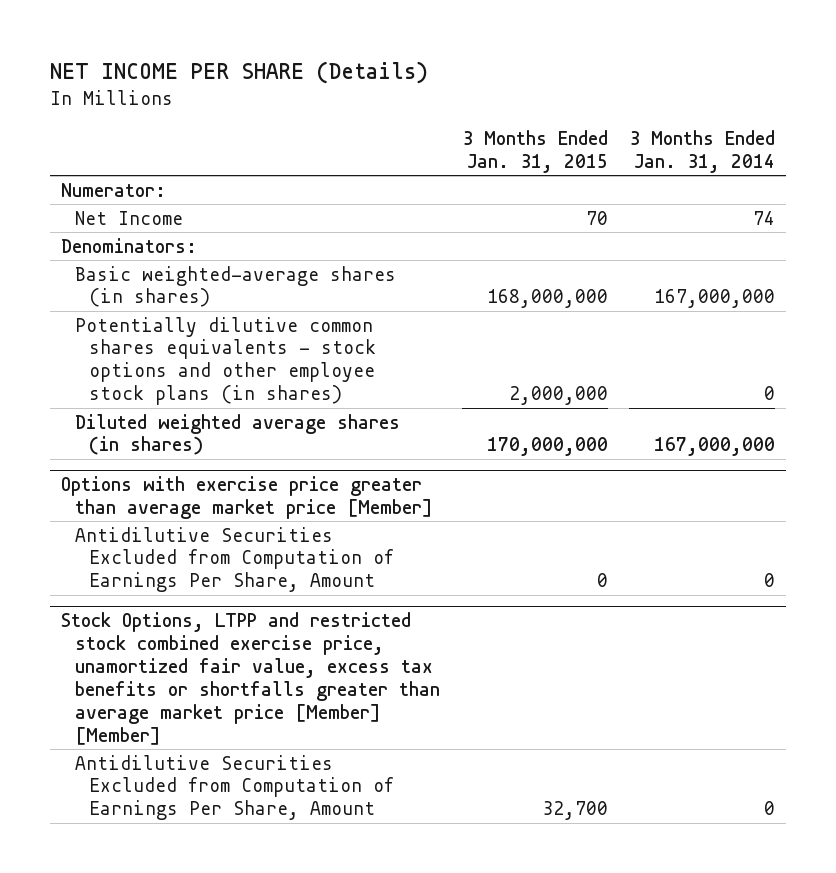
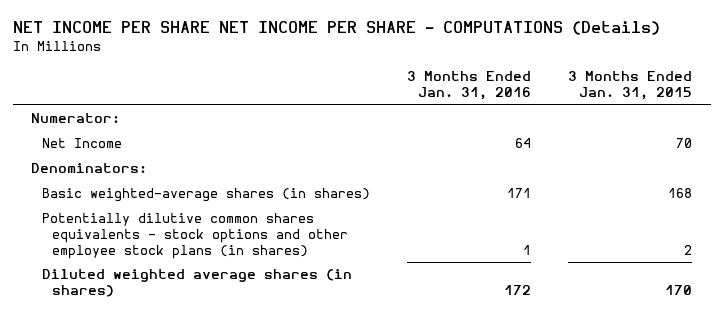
- NET INCOME PER SHARE (Details)
+ NET INCOME PER SHARE NET INCOME PER SHARE - COMPUTATIONS (Details)
- | 3 Months Ended Jan. 31, 2015 | 3 Months Ended Jan. 31, 2014
+ | 3 Months Ended Jan. 31, 2016 | 3 Months Ended Jan. 31, 2015
- Basic weighted-average shares (in shares) | 168,000,000 | 167,000,000
- Potentially dilutive common shares equivalents - stock options and other employee stock plans (in shares) | 2,000,000 | 0
- Diluted weighted average shares (in shares) | 170,000,000 | 167,000,000
- Options with exercise price greater than average market price [Member]
- Antidilutive Securities Excluded from Computation of Earnings Per Share, Amount | 0 | 0
- Stock Options, LTPP and restricted stock combined exercise price, unamortized fair value, excess tax benefits or shortfalls greater than average market price [Member] [Member]
- Antidilutive Securities Excluded from Computation of Earnings Per Share, Amount | 32,700 | 0
+ Basic weighted-average shares (in shares) | 171 | 168
+ Potentially dilutive common shares equivalents - stock options and other employee stock plans (in shares) | 1 | 2
+ Diluted weighted average shares (in shares) | 172 | 170

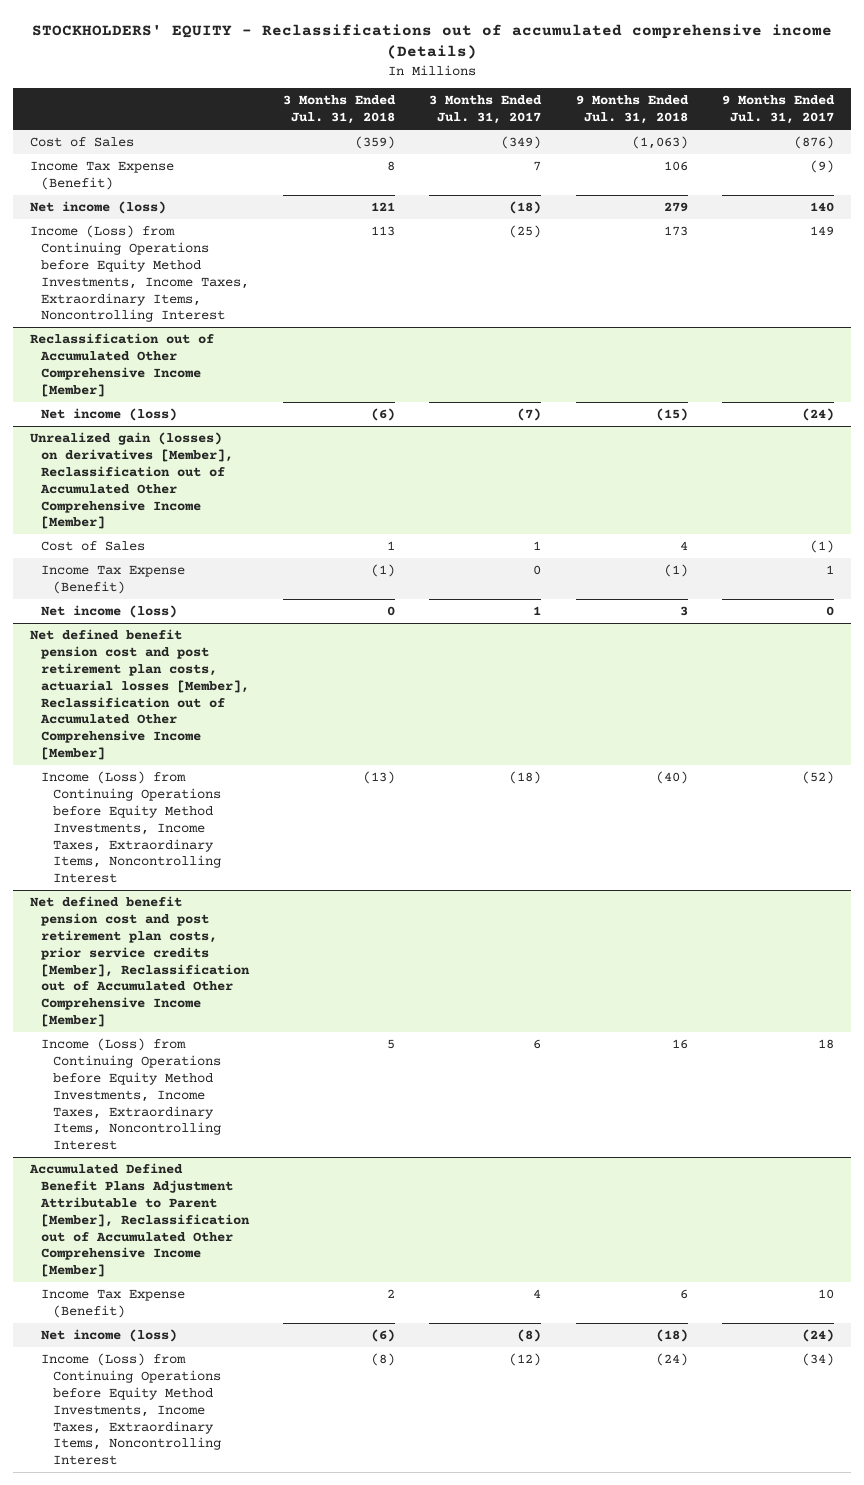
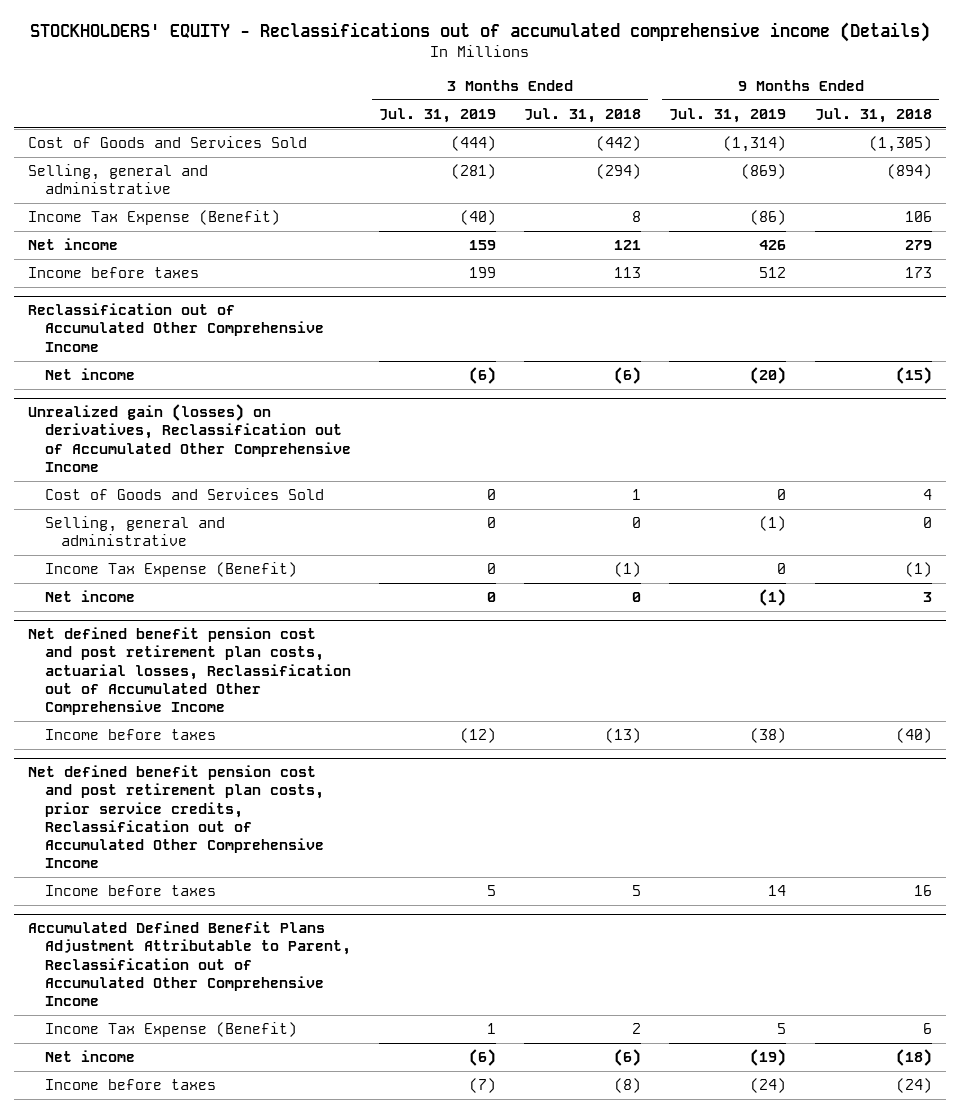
- | 3 Months Ended Jul. 31, 2018 | 3 Months Ended Jul. 31, 2017 | 9 Months Ended Jul. 31, 2018 | 9 Months Ended Jul. 31, 2017
+ | 3 Months Ended Jul. 31, 2019 | 3 Months Ended Jul. 31, 2018 | 9 Months Ended Jul. 31, 2019 | 9 Months Ended Jul. 31, 2018
- Cost of Sales | (359) | (349) | (1,063) | (876)
+ Cost of Goods and Services Sold | (444) | (442) | (1,314) | (1,305)
+ Selling, general and administrative | (281) | (294) | (869) | (894)
- Net income (loss) | 121 | (18) | 279 | 140
- Income (Loss) from Continuing Operations before Equity Method Investments, Income Taxes, Extraordinary Items, Noncontrolling Interest | 113 | (25) | 173 | 149
- Reclassification out of Accumulated Other Comprehensive Income [Member]
- Net income (loss) | (6) | (7) | (15) | (24)
- Unrealized gain (losses) on derivatives [Member], Reclassification out of Accumulated Other Comprehensive Income [Member]
- Cost of Sales | 1 | 1 | 4 | (1)
+ Net income | 159 | 121 | 426 | 279
+ Income before taxes | 199 | 113 | 512 | 173
+ Reclassification out of Accumulated Other Comprehensive Income
+ Net income | (6) | (6) | (20) | (15)
+ Unrealized gain (losses) on derivatives, Reclassification out of Accumulated Other Comprehensive Income
+ Cost of Goods and Services Sold | 0 | 1 | 0 | 4
+ Selling, general and administrative | 0 | 0 | (1) | 0
- Net income (loss) | 0 | 1 | 3 | 0
- Net defined benefit pension cost and post retirement plan costs, actuarial losses [Member], Reclassification out of Accumulated Other Comprehensive Income [Member]
- Income (Loss) from Continuing Operations before Equity Method Investments, Income Taxes, Extraordinary Items, Noncontrolling Interest | (13) | (18) | (40) | (52)
- Net defined benefit pension cost and post retirement plan costs, prior service credits [Member], Reclassification out of Accumulated Other Comprehensive Income [Member]
- Income (Loss) from Continuing Operations before Equity Method Investments, Income Taxes, Extraordinary Items, Noncontrolling Interest | 5 | 6 | 16 | 18
- Accumulated Defined Benefit Plans Adjustment Attributable to Parent [Member], Reclassification out of Accumulated Other Comprehensive Income [Member]
+ Net income | 0 | 0 | (1) | 3
+ Net defined benefit pension cost and post retirement plan costs, actuarial losses, Reclassification out of Accumulated Other Comprehensive Income
+ Income before taxes | (12) | (13) | (38) | (40)
+ Net defined benefit pension cost and post retirement plan costs, prior service credits, Reclassification out of Accumulated Other Comprehensive Income
+ Income before taxes | 5 | 5 | 14 | 16
+ Accumulated Defined Benefit Plans Adjustment Attributable to Parent, Reclassification out of Accumulated Other Comprehensive Income
- Net income (loss) | (6) | (8) | (18) | (24)
- Income (Loss) from Continuing Operations before Equity Method Investments, Income Taxes, Extraordinary Items, Noncontrolling Interest | (8) | (12) | (24) | (34)
+ Net income | (6) | (6) | (19) | (18)
+ Income before taxes | (7) | (8) | (24) | (24)

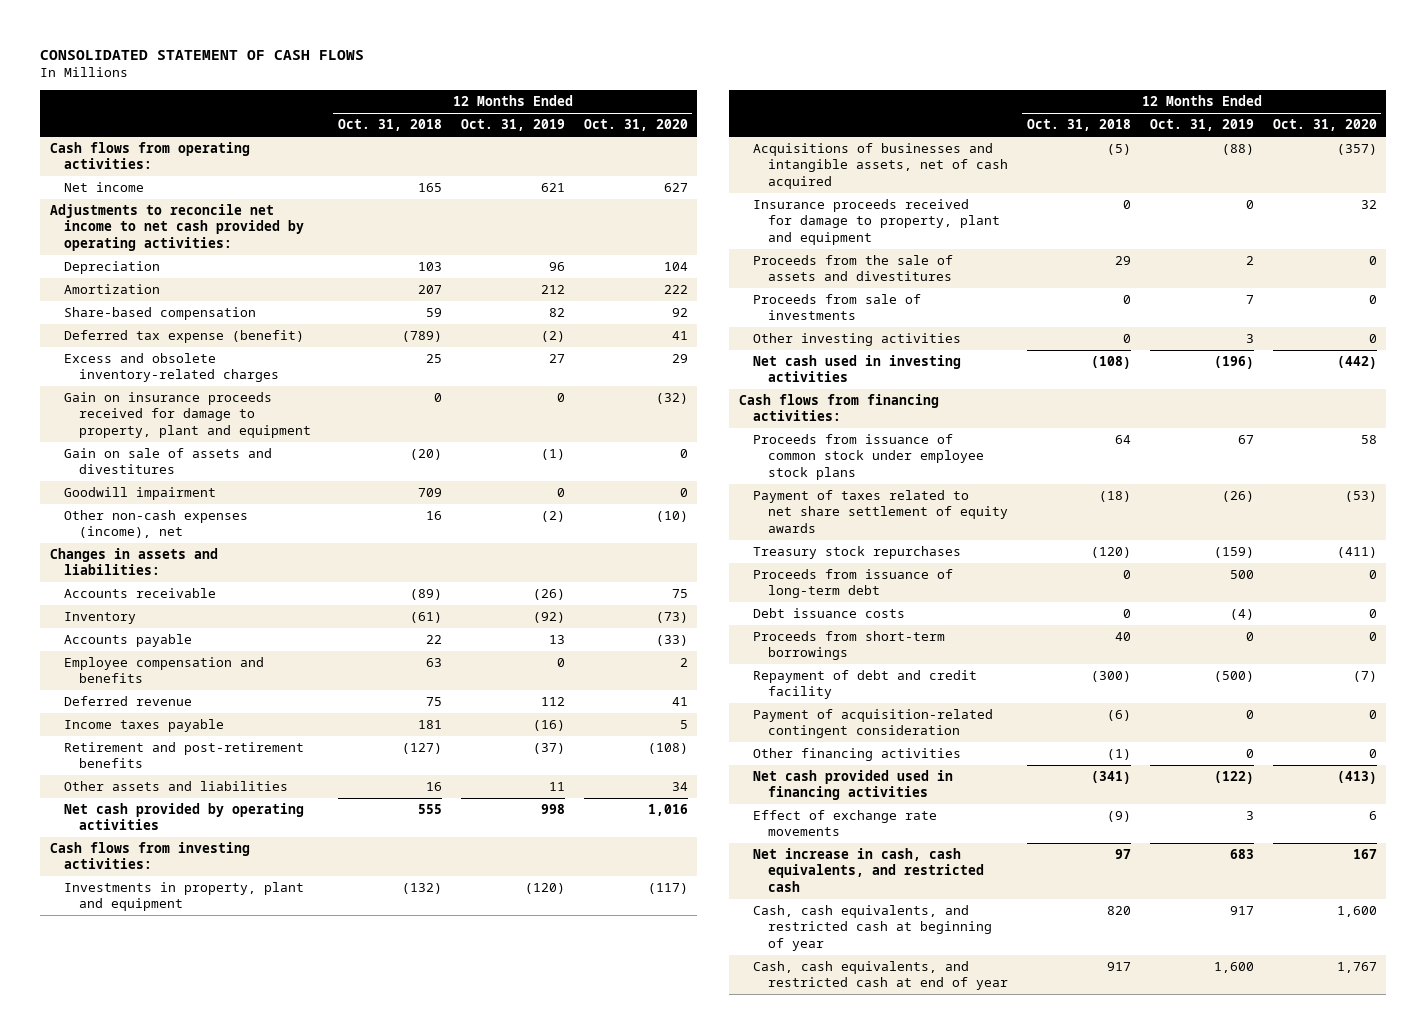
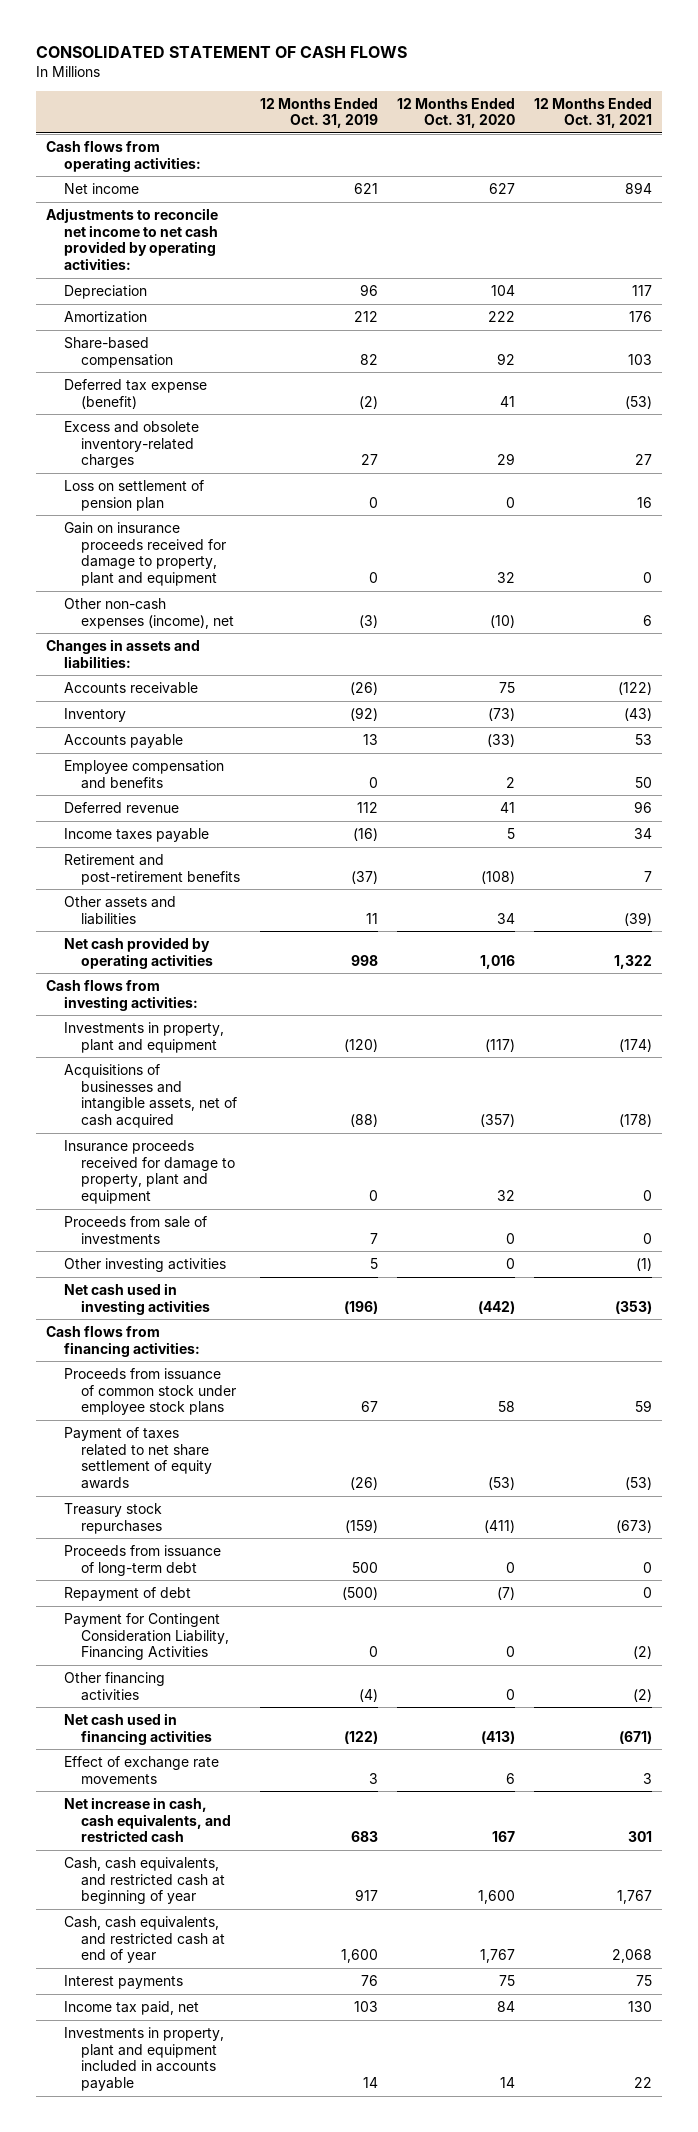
- | 12 Months Ended Oct. 31, 2018 | 12 Months Ended Oct. 31, 2019 | 12 Months Ended Oct. 31, 2020
+ | 12 Months Ended Oct. 31, 2019 | 12 Months Ended Oct. 31, 2020 | 12 Months Ended Oct. 31, 2021
- Gain on insurance proceeds received for damage to property, plant and equipment | 0 | 0 | (32)
- Gain on sale of assets and divestitures | (20) | (1) | 0
- Goodwill impairment | 709 | 0 | 0
- Other non-cash expenses (income), net | 16 | (2) | (10)
+ Loss on settlement of pension plan | 0 | 0 | 16
+ Gain on insurance proceeds received for damage to property, plant and equipment | 0 | 32 | 0
+ Other non-cash expenses (income), net | (3) | (10) | 6
- Proceeds from the sale of assets and divestitures | 29 | 2 | 0
- Other investing activities | 0 | 3 | 0
+ Other investing activities | 5 | 0 | (1)
- Debt issuance costs | 0 | (4) | 0
- Proceeds from short-term borrowings | 40 | 0 | 0
- Repayment of debt and credit facility | (300) | (500) | (7)
- Payment of acquisition-related contingent consideration | (6) | 0 | 0
- Other financing activities | (1) | 0 | 0
- Net cash provided used in financing activities | (341) | (122) | (413)
+ Repayment of debt | (500) | (7) | 0
+ Payment for Contingent Consideration Liability, Financing Activities | 0 | 0 | (2)
+ Other financing activities | (4) | 0 | (2)
+ Net cash used in financing activities | (122) | (413) | (671)
+ Interest payments | 76 | 75 | 75
+ Income tax paid, net | 103 | 84 | 130
+ Investments in property, plant and equipment included in accounts payable | 14 | 14 | 22

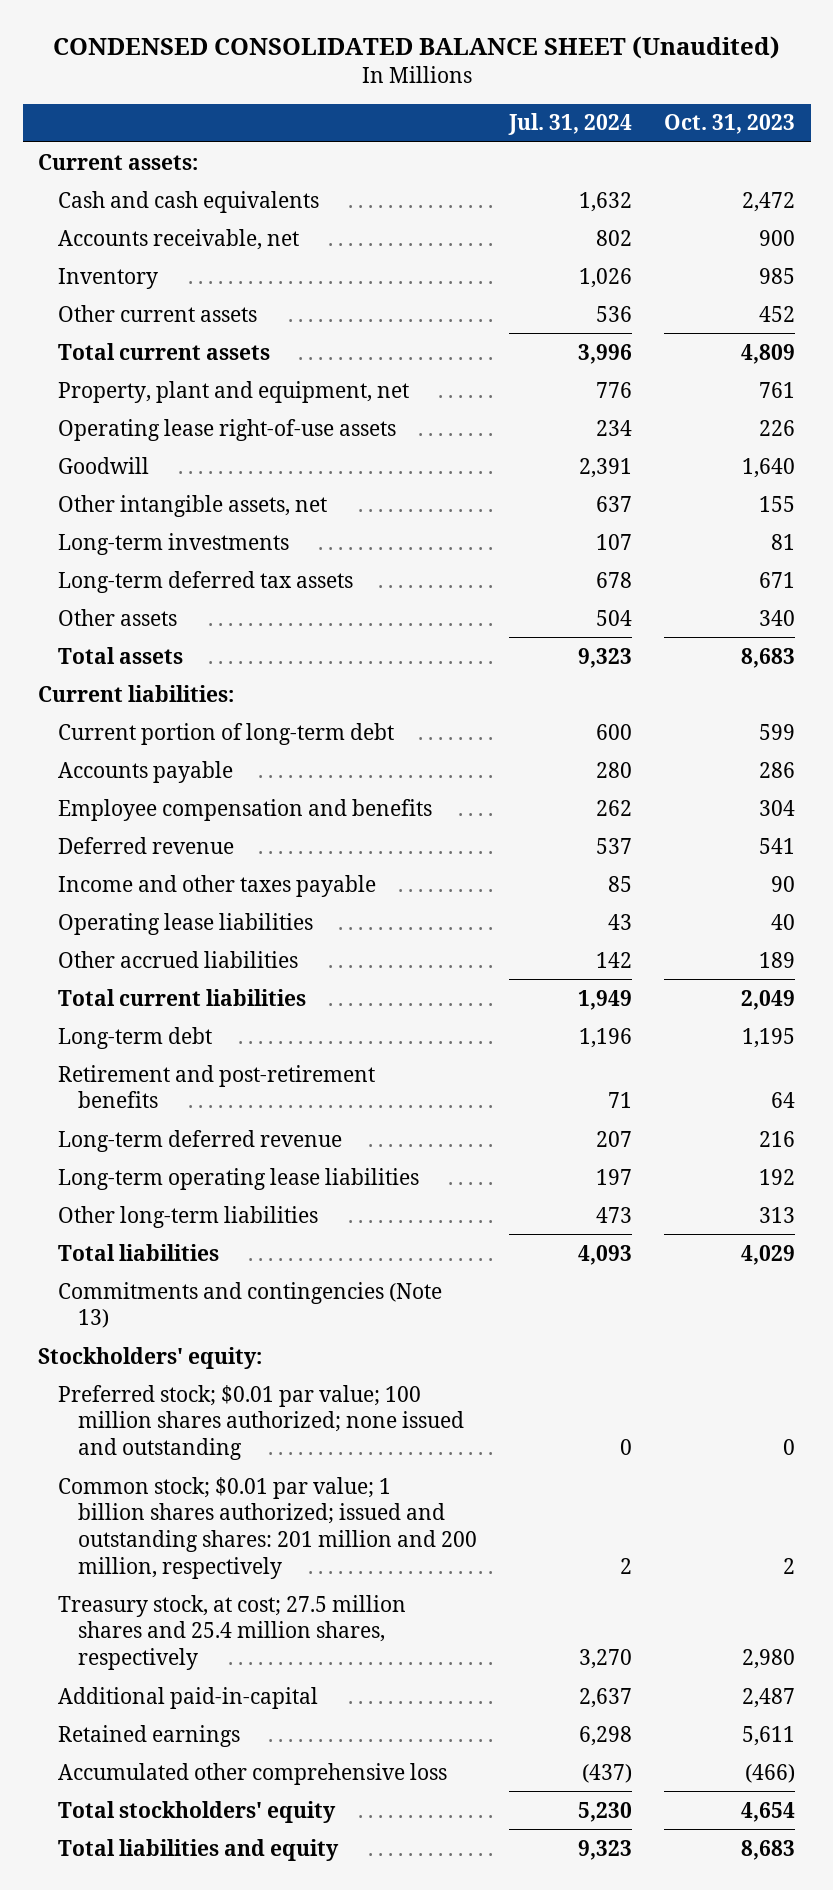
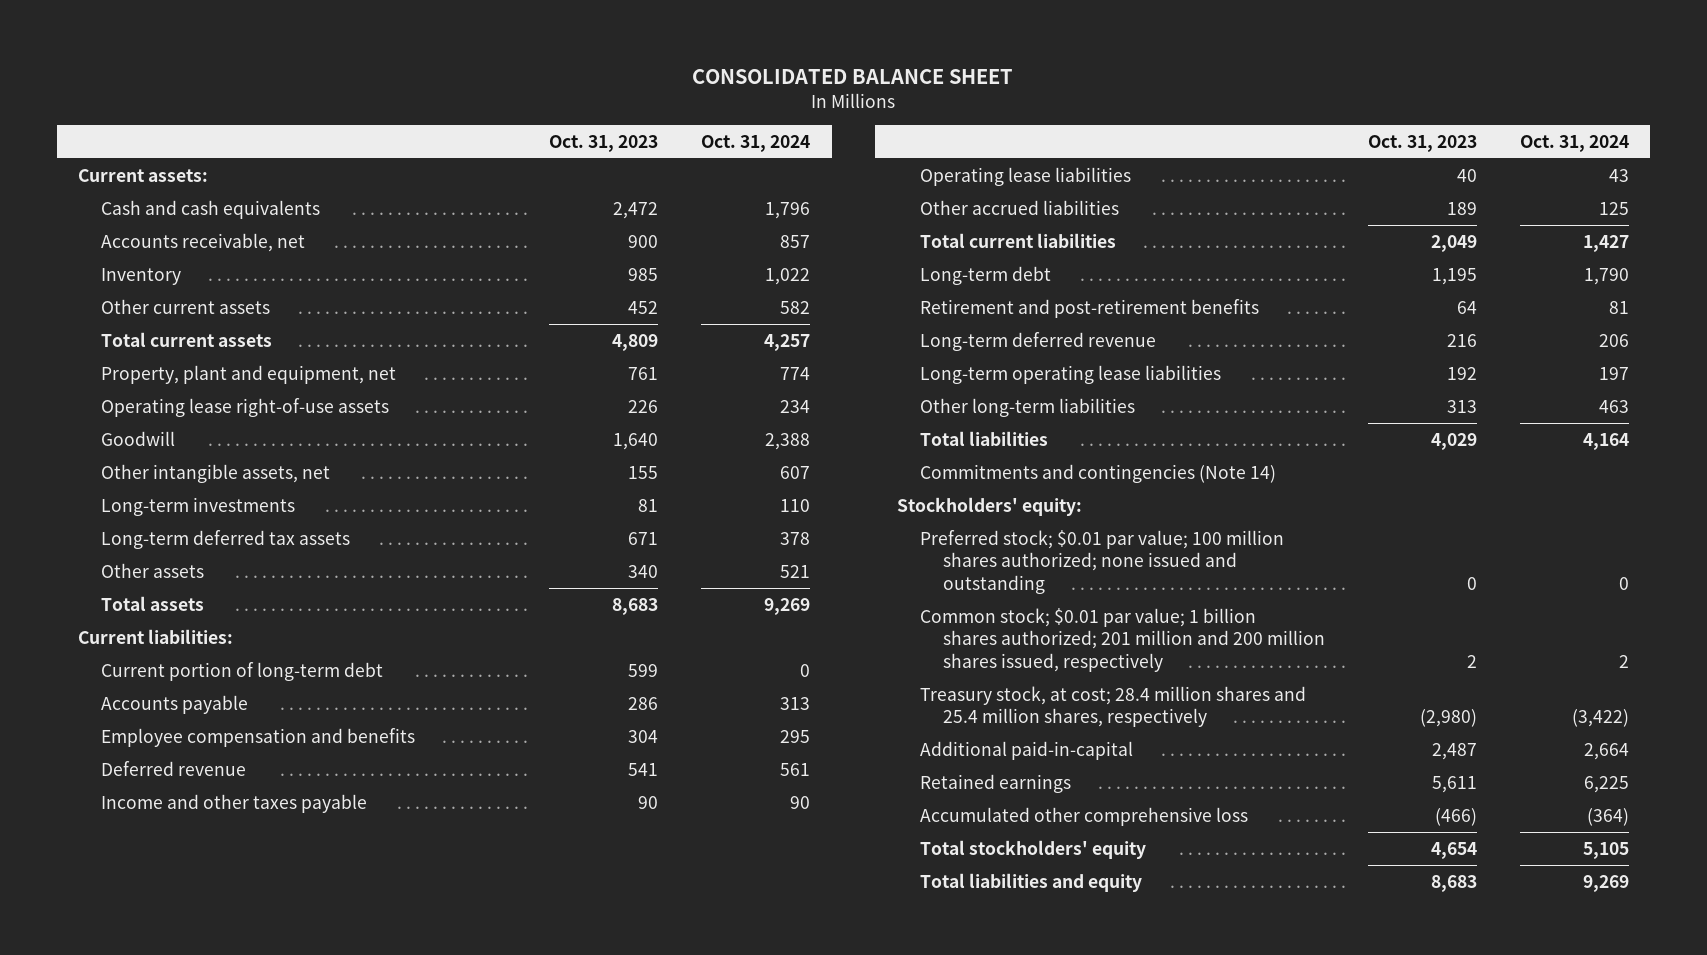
- CONDENSED CONSOLIDATED BALANCE SHEET (Unaudited)
+ CONSOLIDATED BALANCE SHEET
- | Jul. 31, 2024 | Oct. 31, 2023
+ | Oct. 31, 2023 | Oct. 31, 2024
- Commitments and contingencies (Note 13)
+ Commitments and contingencies (Note 14)
- Common stock; $0.01 par value; 1 billion shares authorized; issued and outstanding shares: 201 million and 200 million, respectively | 2 | 2
- Treasury stock, at cost; 27.5 million shares and 25.4 million shares, respectively | 3,270 | 2,980
+ Common stock; $0.01 par value; 1 billion shares authorized; 201 million and 200 million shares issued, respectively | 2 | 2
+ Treasury stock, at cost; 28.4 million shares and 25.4 million shares, respectively | (2,980) | (3,422)

